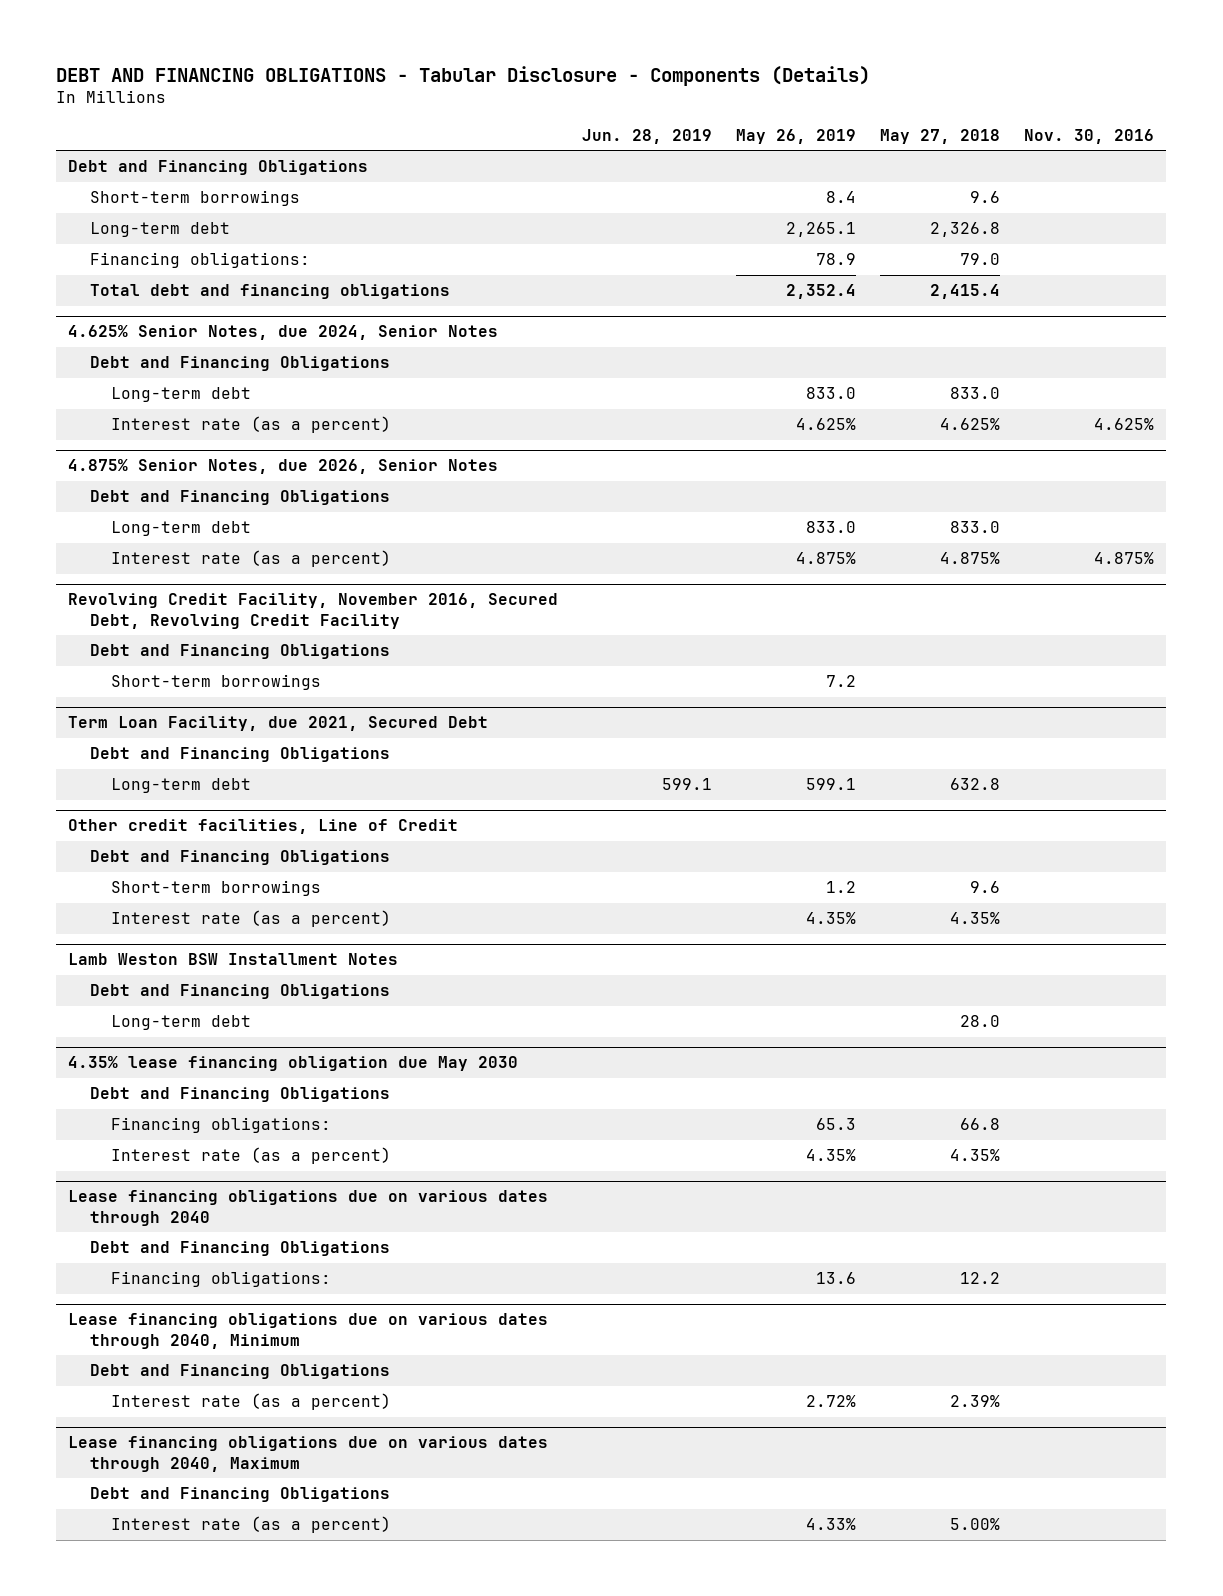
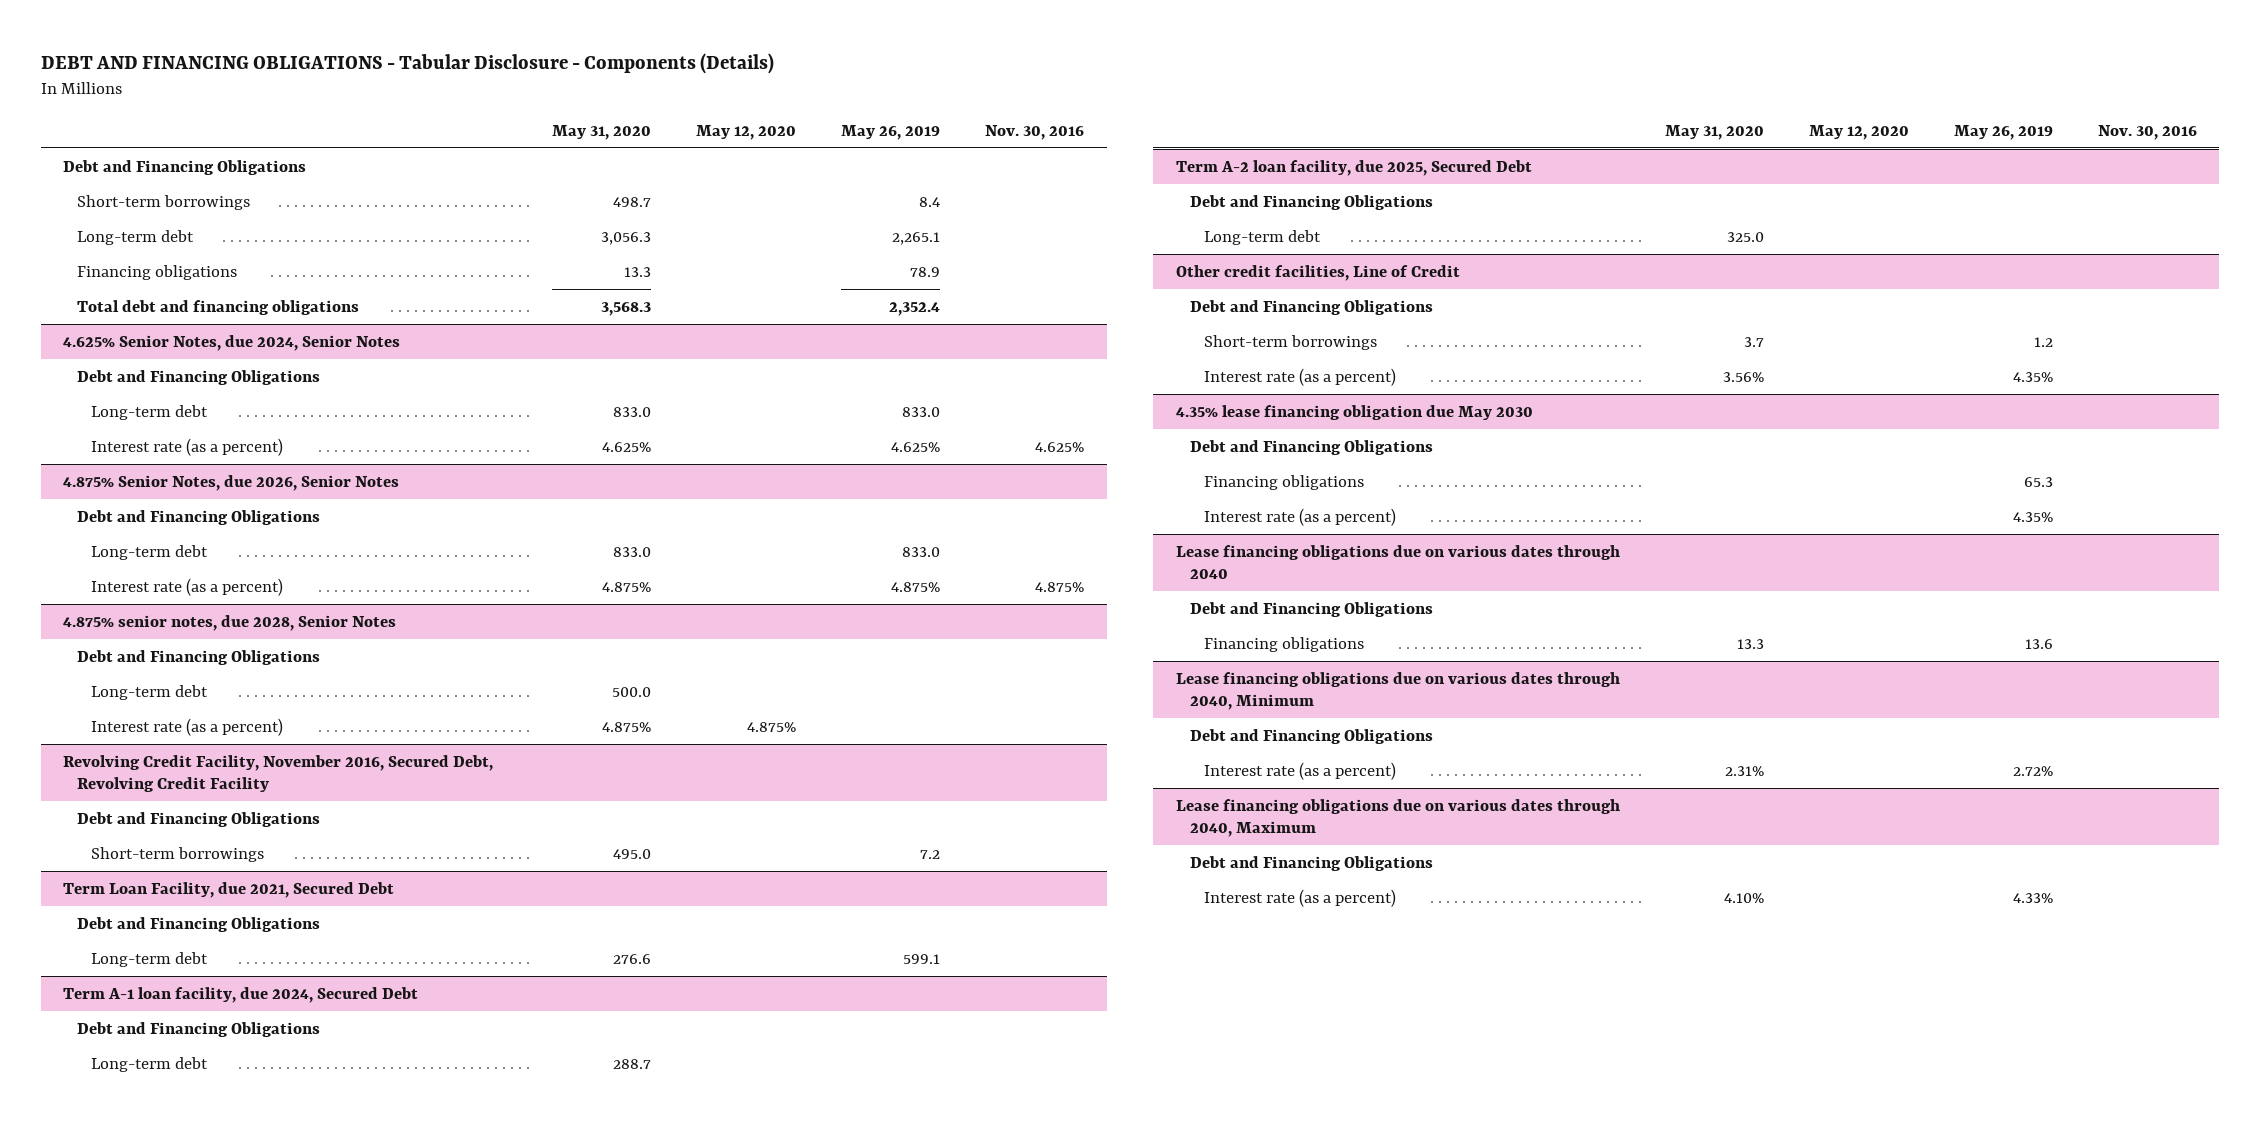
- | Jun. 28, 2019 | May 26, 2019 | May 27, 2018 | Nov. 30, 2016
+ | May 31, 2020 | May 12, 2020 | May 26, 2019 | Nov. 30, 2016
- Financing obligations: | | 78.9 | 79.0 |
+ Financing obligations | 13.3 | | 78.9 |
+ 4.875% senior notes, due 2028, Senior Notes
+ Debt and Financing Obligations
+ Long-term debt | 500.0 | | |
+ Interest rate (as a percent) | 4.875% | 4.875% | |
+ Term A-1 loan facility, due 2024, Secured Debt
+ Debt and Financing Obligations
+ Long-term debt | 288.7 | | |
+ Term A-2 loan facility, due 2025, Secured Debt
+ Debt and Financing Obligations
+ Long-term debt | 325.0 | | |
- Lamb Weston BSW Installment Notes
- Debt and Financing Obligations
- Long-term debt | | | 28.0 |
@ 4.35% lease financing obligation due May 2030
- Financing obligations: | | 65.3 | 66.8 |
+ Financing obligations | | | 65.3 |
@ Lease financing obligations due on various dates through 2040
- Financing obligations: | | 13.6 | 12.2 |
+ Financing obligations | 13.3 | | 13.6 |

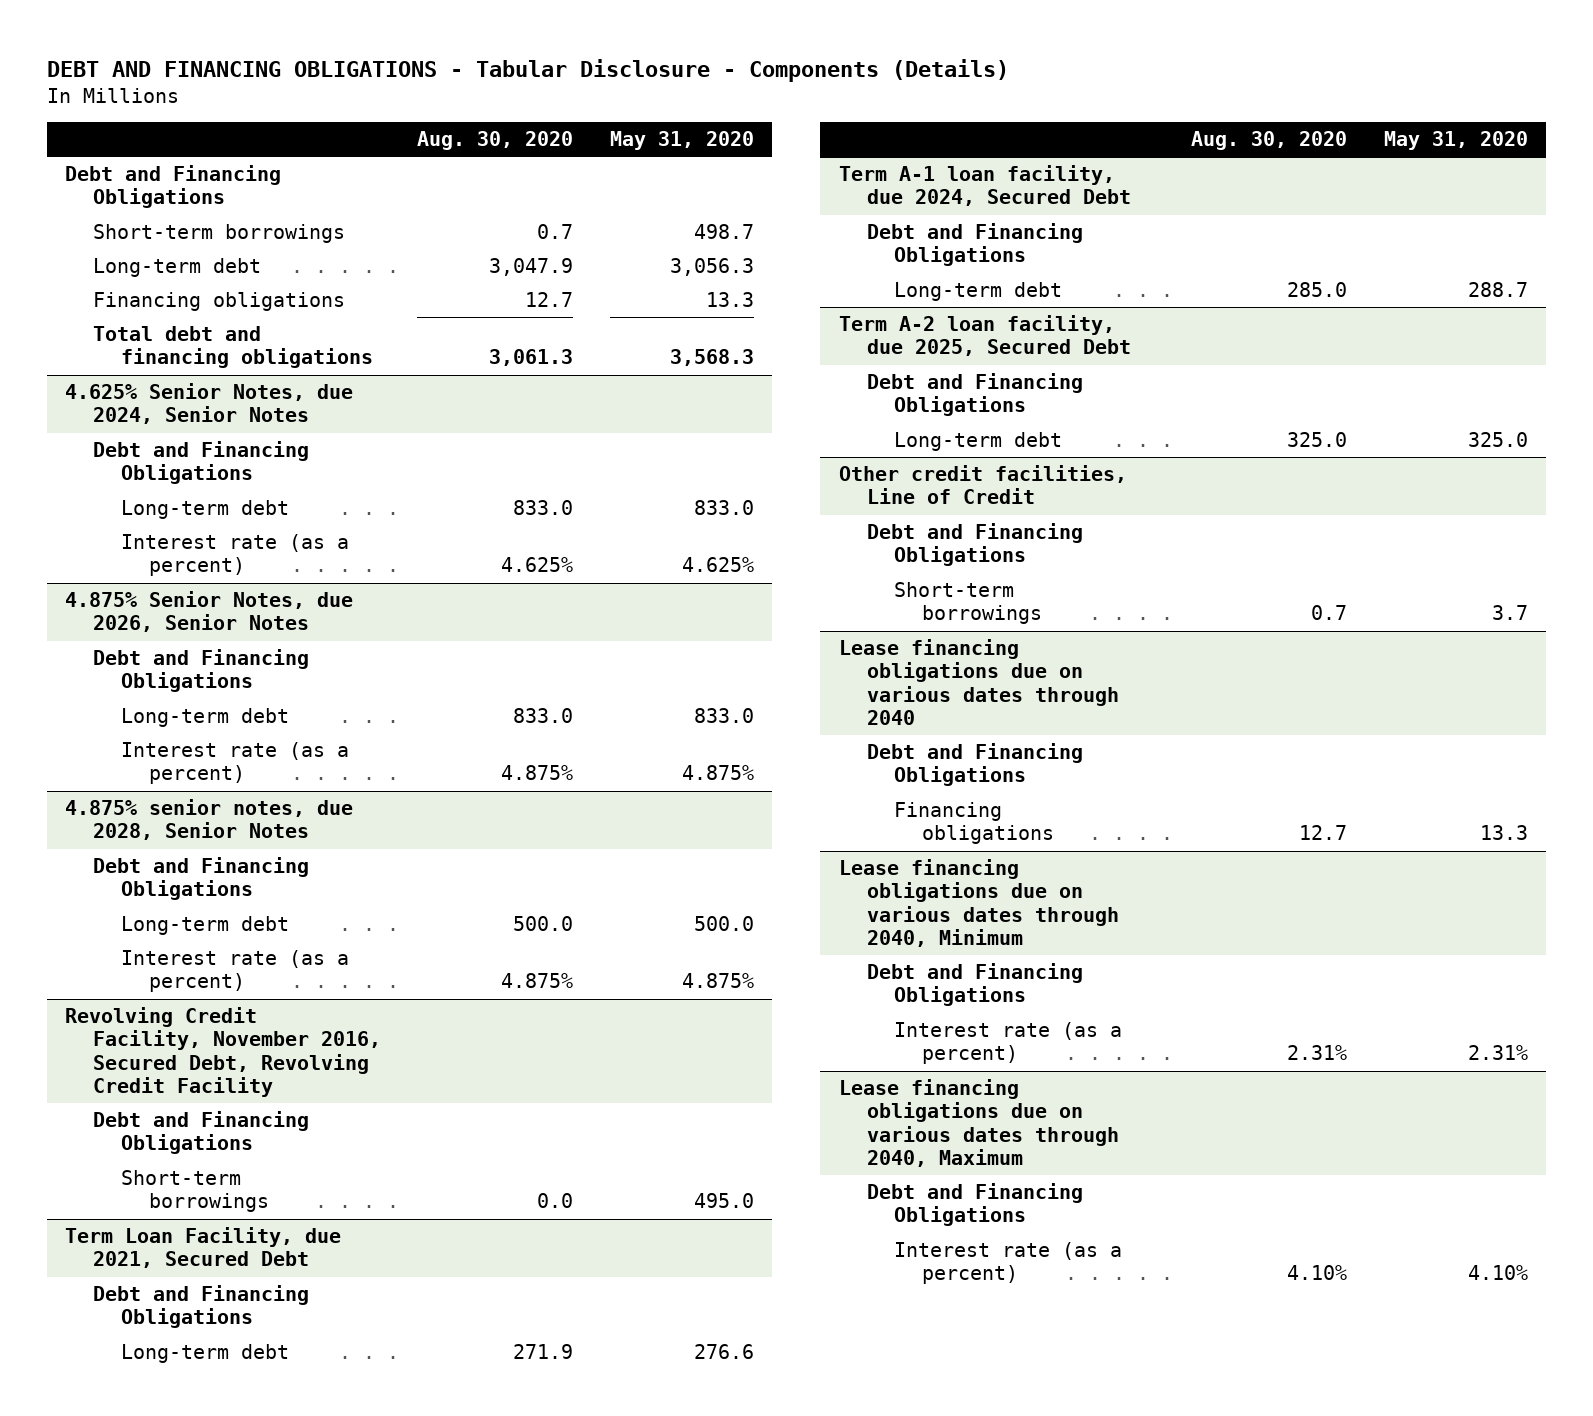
- | May 31, 2020 | May 12, 2020 | May 26, 2019 | Nov. 30, 2016
+ | Aug. 30, 2020 | May 31, 2020
@ Other credit facilities, Line of Credit
- Interest rate (as a percent) | 3.56% | | 4.35% |
- 4.35% lease financing obligation due May 2030
- Debt and Financing Obligations
- Financing obligations | | | 65.3 |
- Interest rate (as a percent) | | | 4.35% |

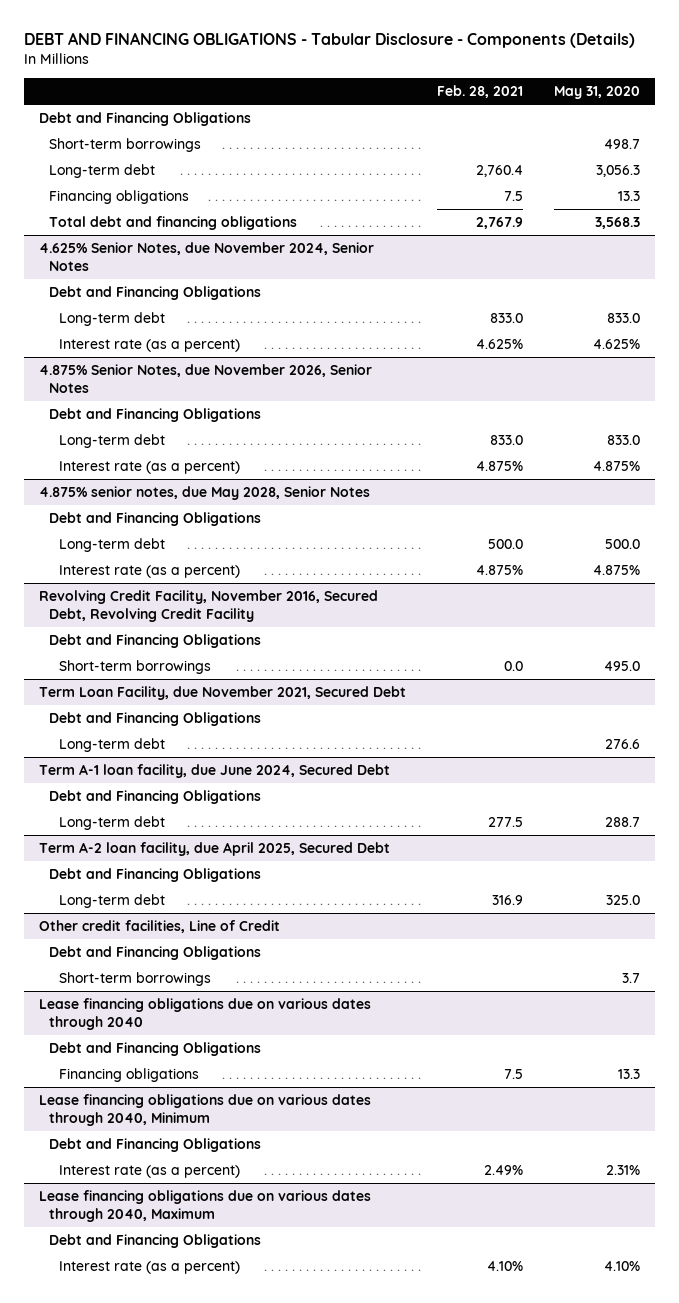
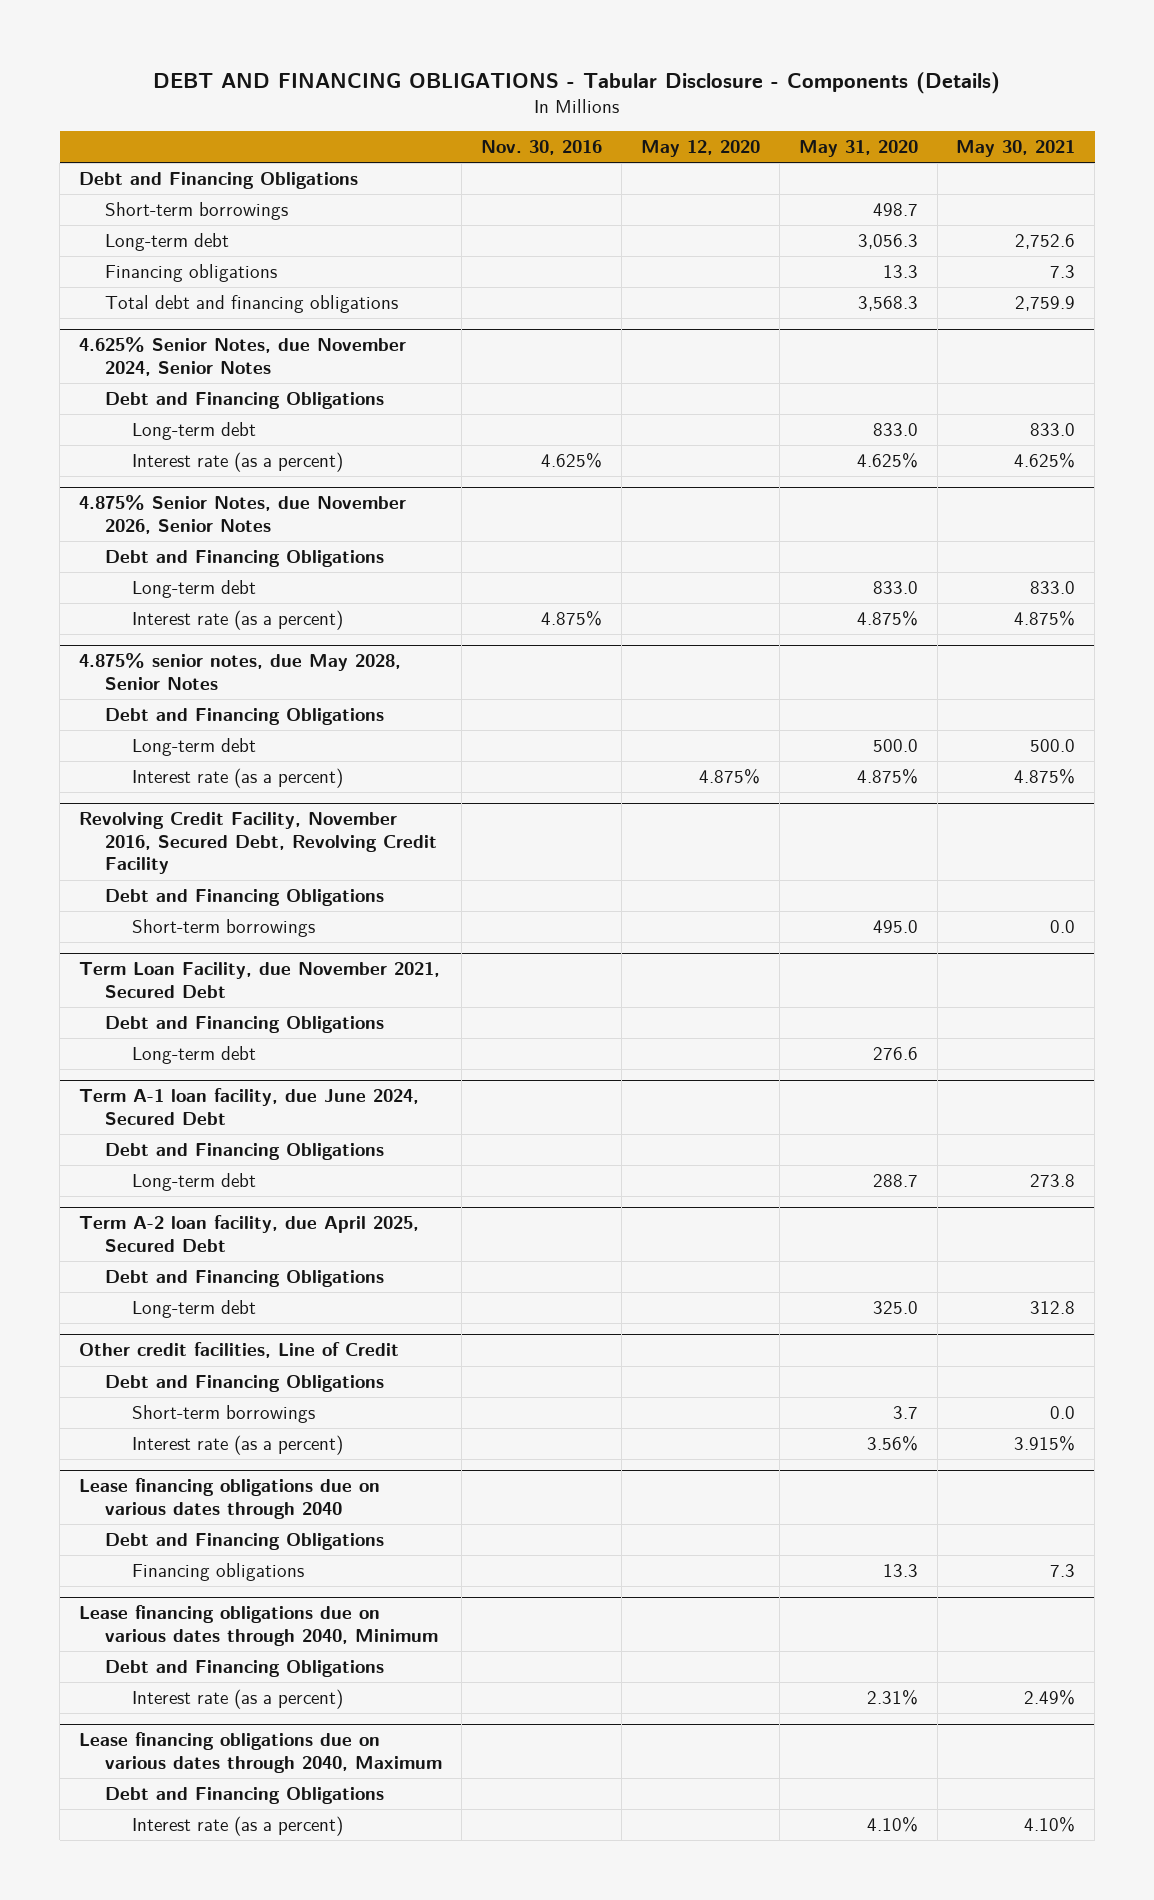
- | Feb. 28, 2021 | May 31, 2020
+ | Nov. 30, 2016 | May 12, 2020 | May 31, 2020 | May 30, 2021
@ Other credit facilities, Line of Credit
+ Interest rate (as a percent) | | | 3.56% | 3.915%

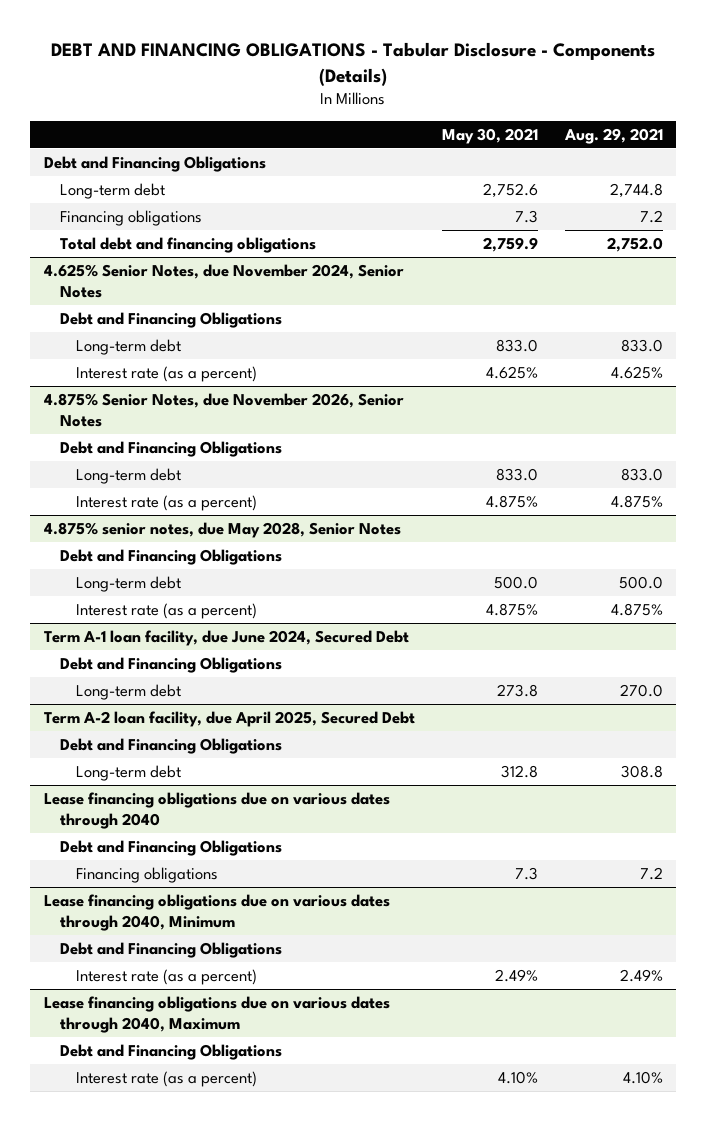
- | Nov. 30, 2016 | May 12, 2020 | May 31, 2020 | May 30, 2021
+ | May 30, 2021 | Aug. 29, 2021
- Short-term borrowings | | | 498.7 |
- Revolving Credit Facility, November 2016, Secured Debt, Revolving Credit Facility
- Debt and Financing Obligations
- Short-term borrowings | | | 495.0 | 0.0
- Term Loan Facility, due November 2021, Secured Debt
- Debt and Financing Obligations
- Long-term debt | | | 276.6 |
- Other credit facilities, Line of Credit
- Debt and Financing Obligations
- Short-term borrowings | | | 3.7 | 0.0
- Interest rate (as a percent) | | | 3.56% | 3.915%

